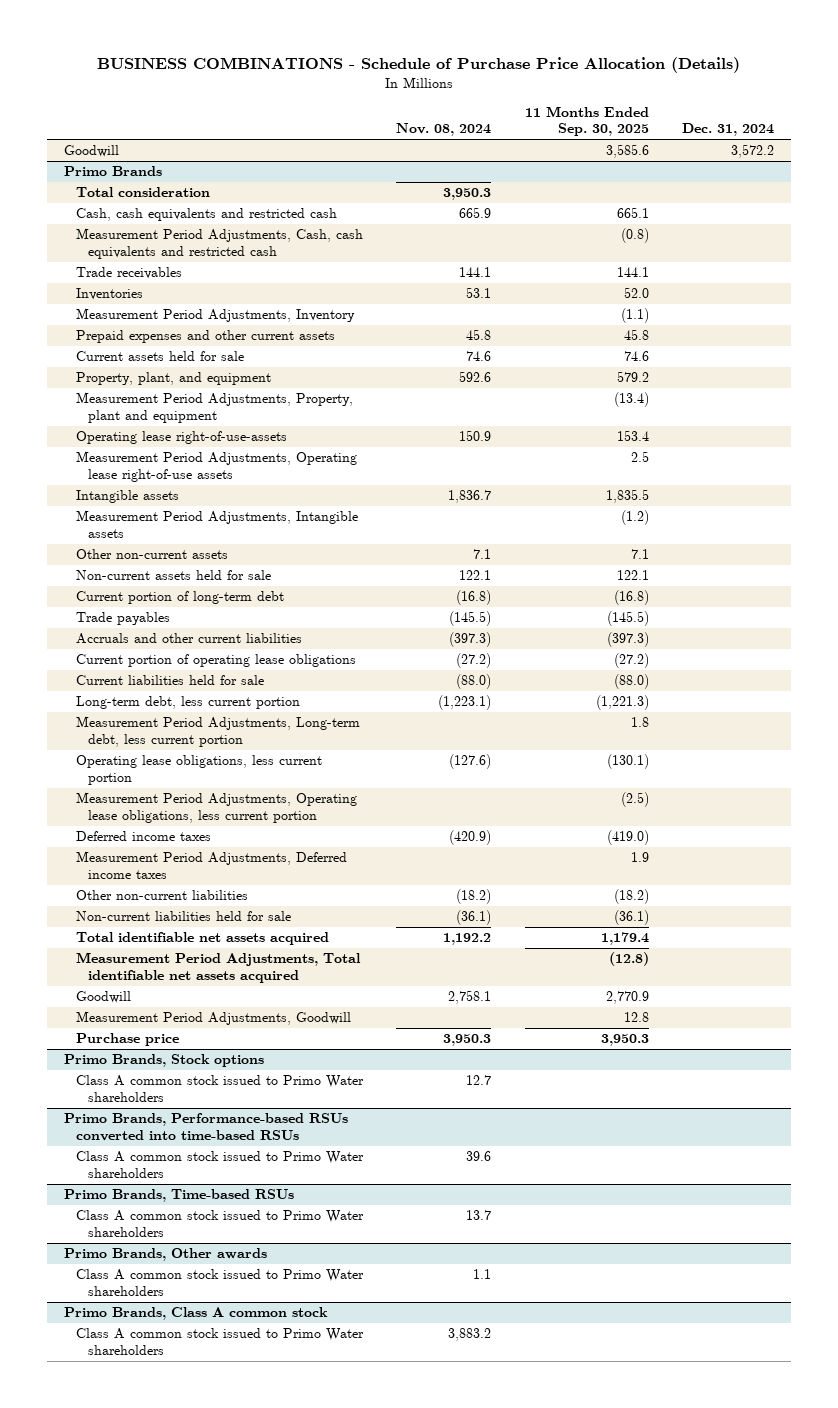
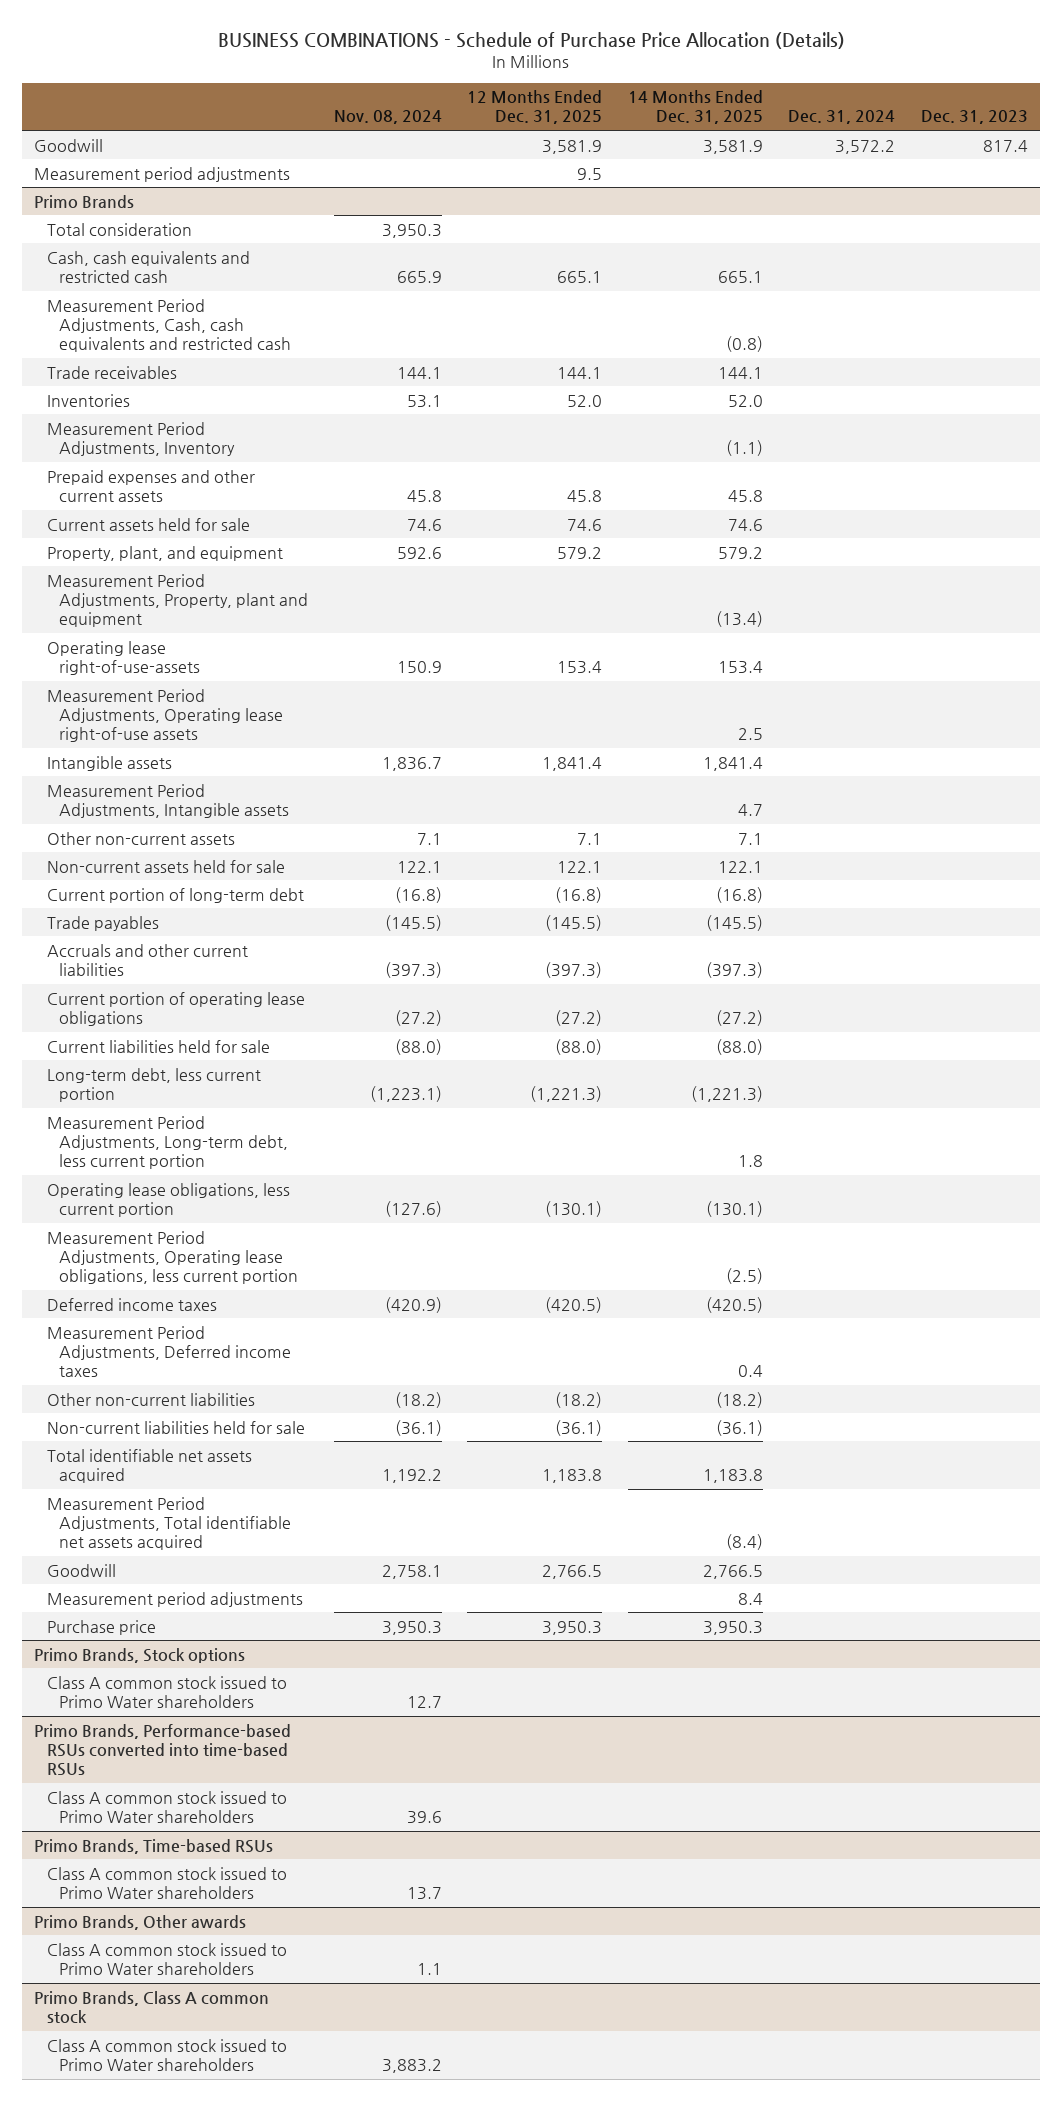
- | Nov. 08, 2024 | 11 Months Ended Sep. 30, 2025 | Dec. 31, 2024
+ | Nov. 08, 2024 | 12 Months Ended Dec. 31, 2025 | 14 Months Ended Dec. 31, 2025 | Dec. 31, 2024 | Dec. 31, 2023
+ Measurement period adjustments | | 9.5 | | |
@ Primo Brands
- Measurement Period Adjustments, Goodwill | | 12.8 |
+ Measurement period adjustments | | | 8.4 | |

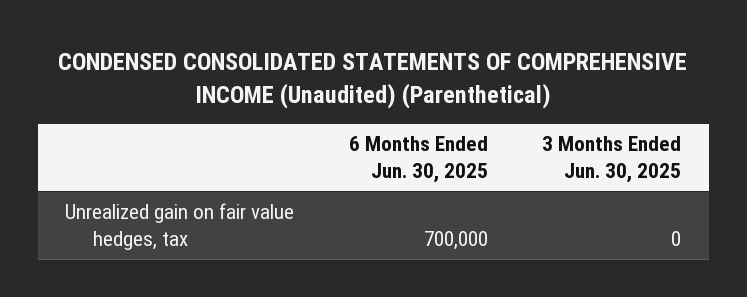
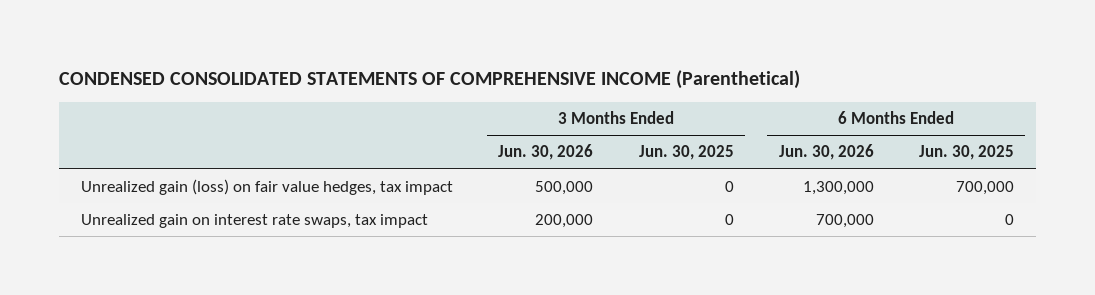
- CONDENSED CONSOLIDATED STATEMENTS OF COMPREHENSIVE INCOME (Unaudited) (Parenthetical)
+ CONDENSED CONSOLIDATED STATEMENTS OF COMPREHENSIVE INCOME (Parenthetical)
- | 6 Months Ended Jun. 30, 2025 | 3 Months Ended Jun. 30, 2025
+ | 3 Months Ended Jun. 30, 2026 | 3 Months Ended Jun. 30, 2025 | 6 Months Ended Jun. 30, 2026 | 6 Months Ended Jun. 30, 2025
- Unrealized gain on fair value hedges, tax | 700,000 | 0
+ Unrealized gain (loss) on fair value hedges, tax impact | 500,000 | 0 | 1,300,000 | 700,000
+ Unrealized gain on interest rate swaps, tax impact | 200,000 | 0 | 700,000 | 0

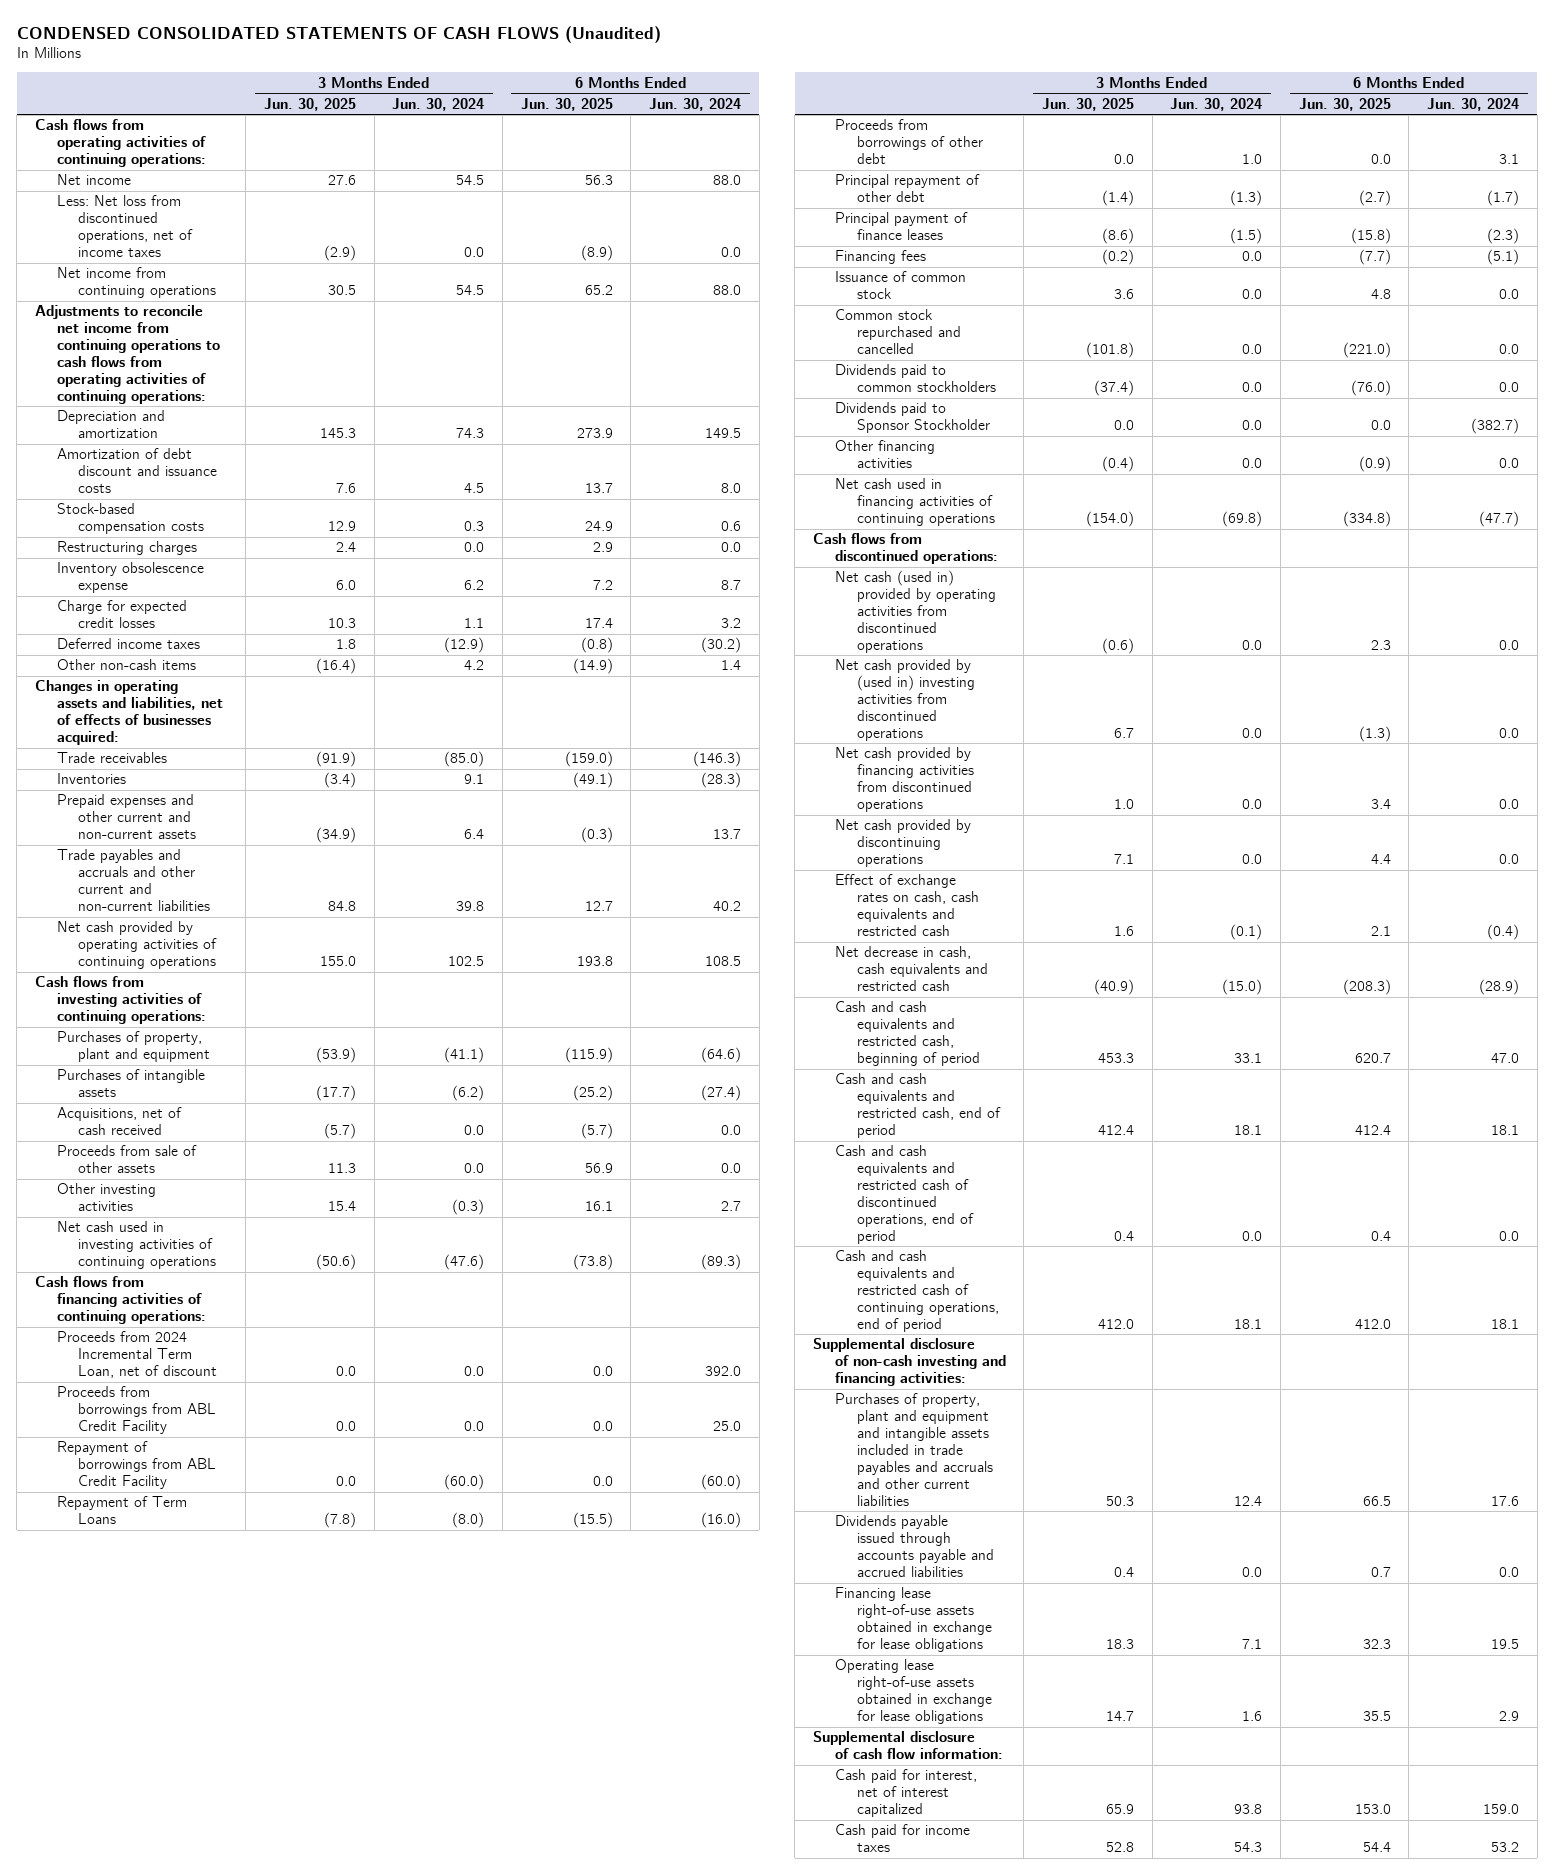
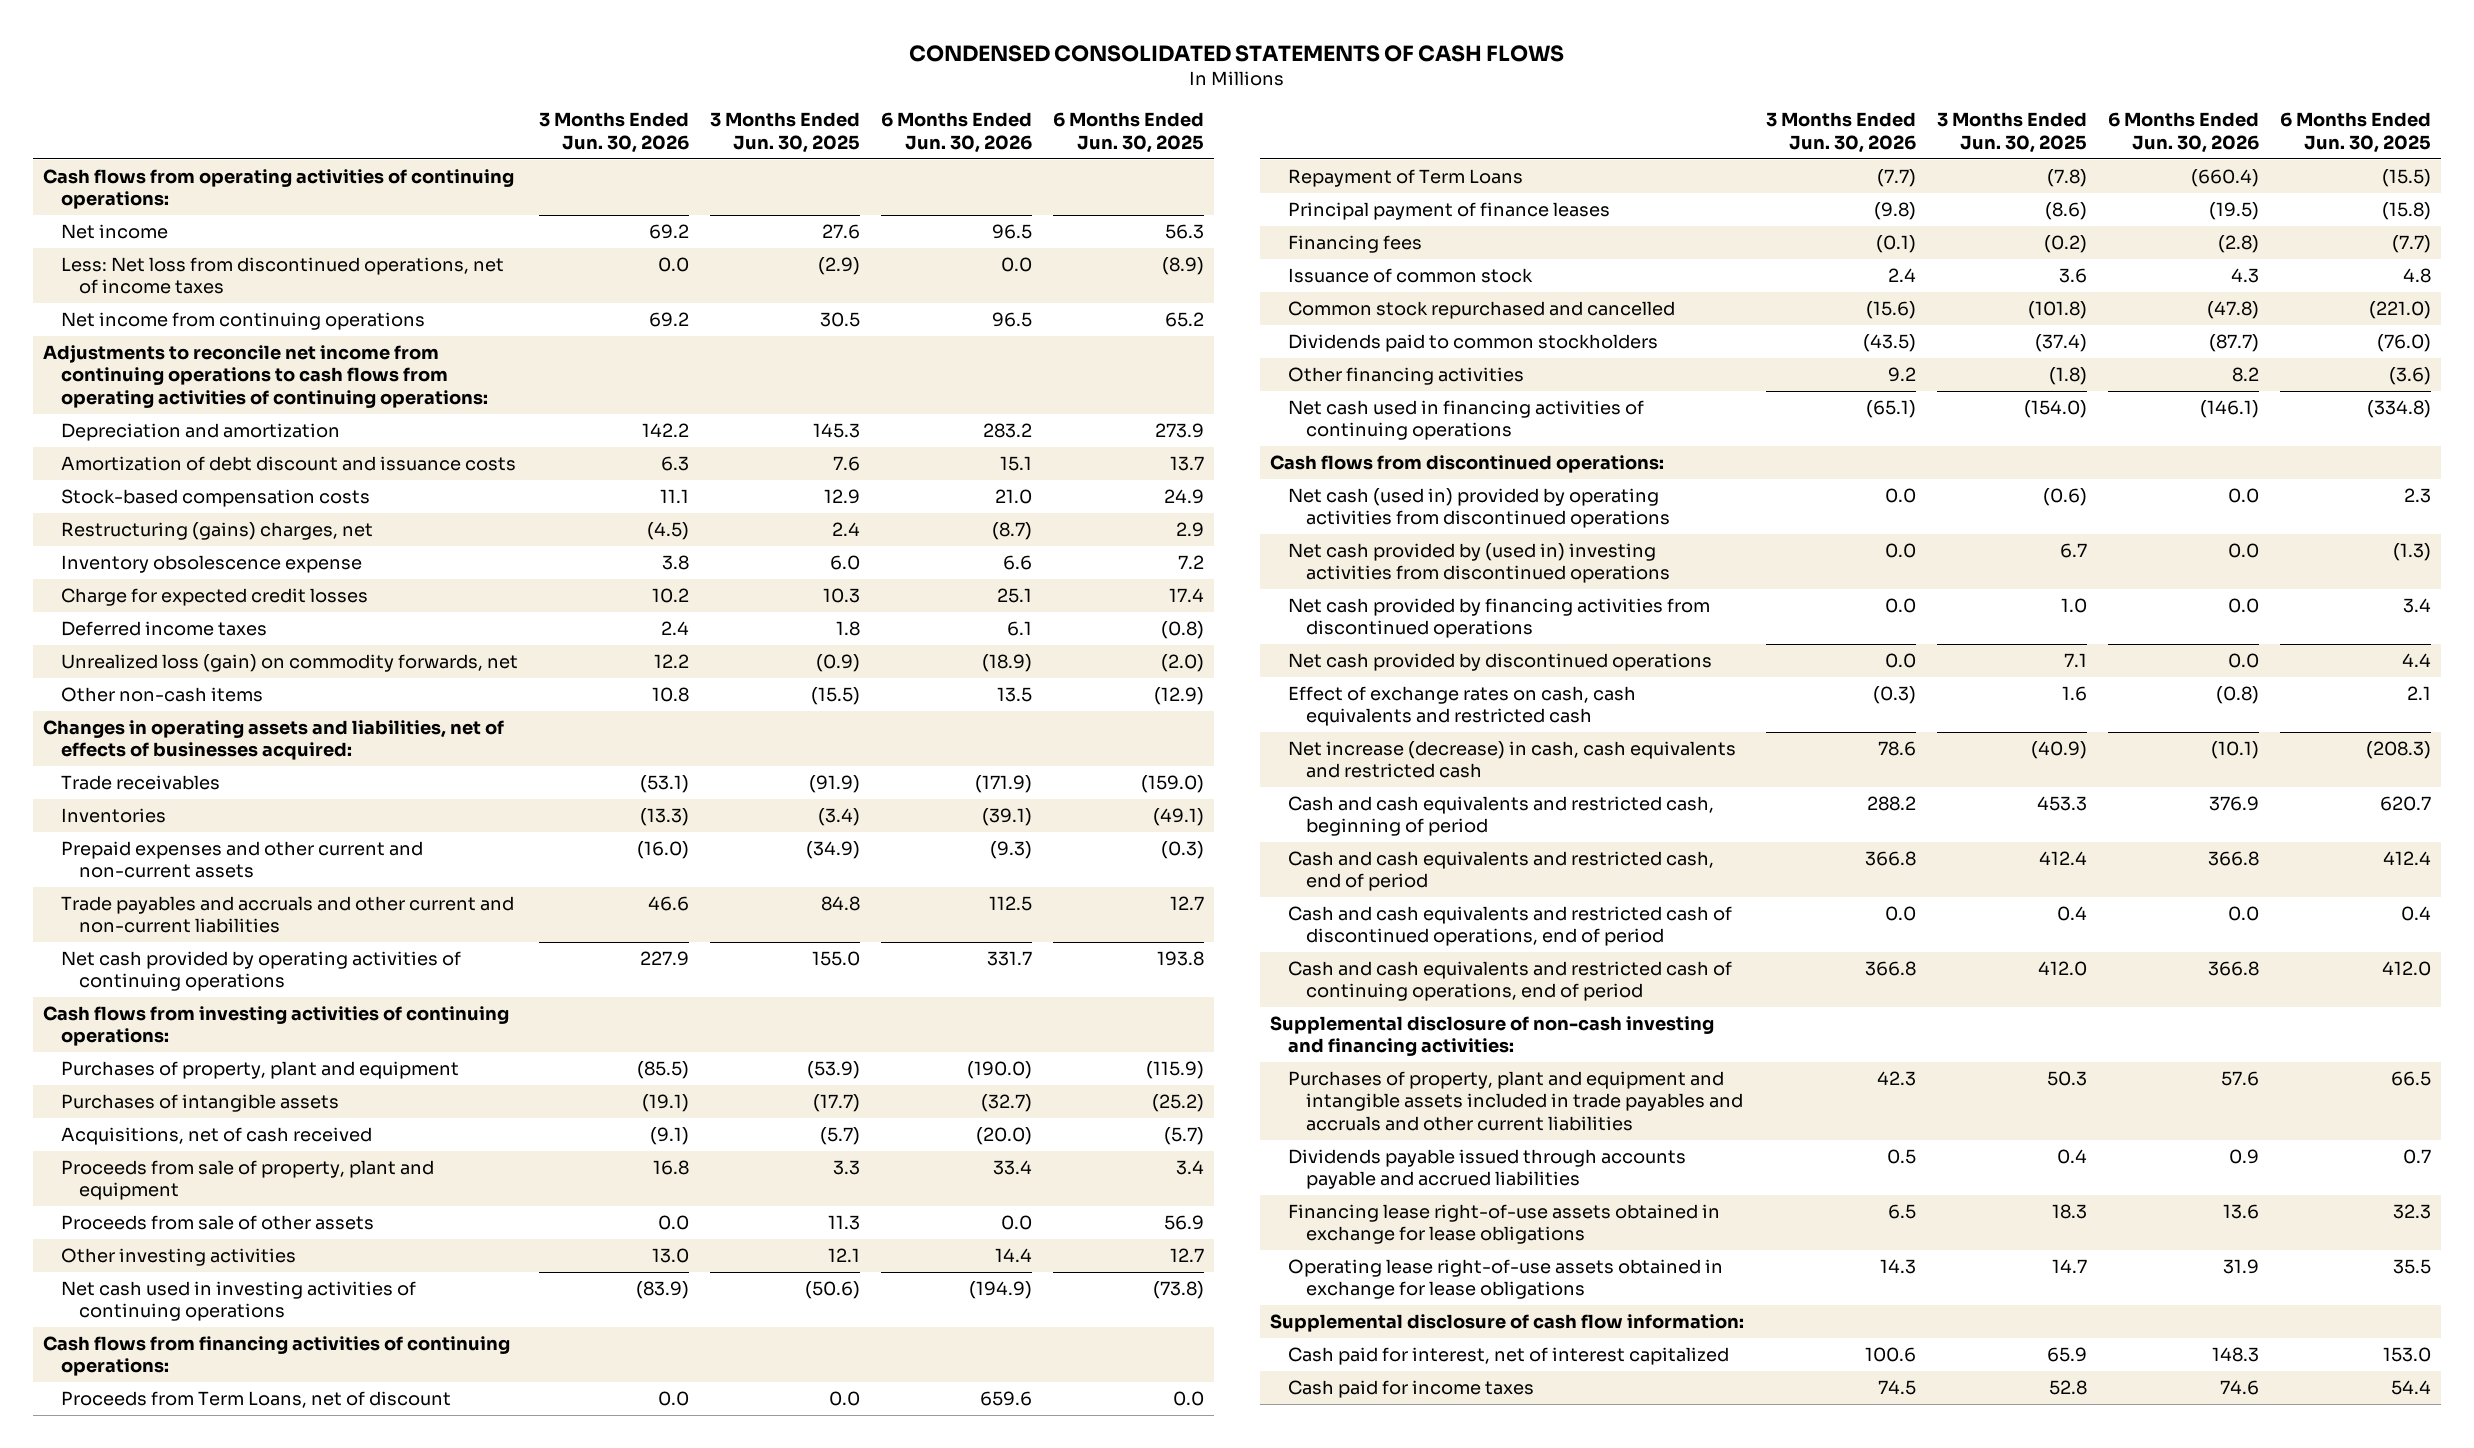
- CONDENSED CONSOLIDATED STATEMENTS OF CASH FLOWS (Unaudited)
+ CONDENSED CONSOLIDATED STATEMENTS OF CASH FLOWS
- | 3 Months Ended Jun. 30, 2025 | 3 Months Ended Jun. 30, 2024 | 6 Months Ended Jun. 30, 2025 | 6 Months Ended Jun. 30, 2024
+ | 3 Months Ended Jun. 30, 2026 | 3 Months Ended Jun. 30, 2025 | 6 Months Ended Jun. 30, 2026 | 6 Months Ended Jun. 30, 2025
- Restructuring charges | 2.4 | 0.0 | 2.9 | 0.0
+ Restructuring (gains) charges, net | (4.5) | 2.4 | (8.7) | 2.9
- Other non-cash items | (16.4) | 4.2 | (14.9) | 1.4
+ Unrealized loss (gain) on commodity forwards, net | 12.2 | (0.9) | (18.9) | (2.0)
+ Other non-cash items | 10.8 | (15.5) | 13.5 | (12.9)
+ Proceeds from sale of property, plant and equipment | 16.8 | 3.3 | 33.4 | 3.4
- Other investing activities | 15.4 | (0.3) | 16.1 | 2.7
+ Other investing activities | 13.0 | 12.1 | 14.4 | 12.7
- Proceeds from 2024 Incremental Term Loan, net of discount | 0.0 | 0.0 | 0.0 | 392.0
- Proceeds from borrowings from ABL Credit Facility | 0.0 | 0.0 | 0.0 | 25.0
- Repayment of borrowings from ABL Credit Facility | 0.0 | (60.0) | 0.0 | (60.0)
+ Proceeds from Term Loans, net of discount | 0.0 | 0.0 | 659.6 | 0.0
- Proceeds from borrowings of other debt | 0.0 | 1.0 | 0.0 | 3.1
- Principal repayment of other debt | (1.4) | (1.3) | (2.7) | (1.7)
- Dividends paid to Sponsor Stockholder | 0.0 | 0.0 | 0.0 | (382.7)
- Other financing activities | (0.4) | 0.0 | (0.9) | 0.0
+ Other financing activities | 9.2 | (1.8) | 8.2 | (3.6)
- Net cash provided by discontinuing operations | 7.1 | 0.0 | 4.4 | 0.0
+ Net cash provided by discontinued operations | 0.0 | 7.1 | 0.0 | 4.4
- Net decrease in cash, cash equivalents and restricted cash | (40.9) | (15.0) | (208.3) | (28.9)
+ Net increase (decrease) in cash, cash equivalents and restricted cash | 78.6 | (40.9) | (10.1) | (208.3)

